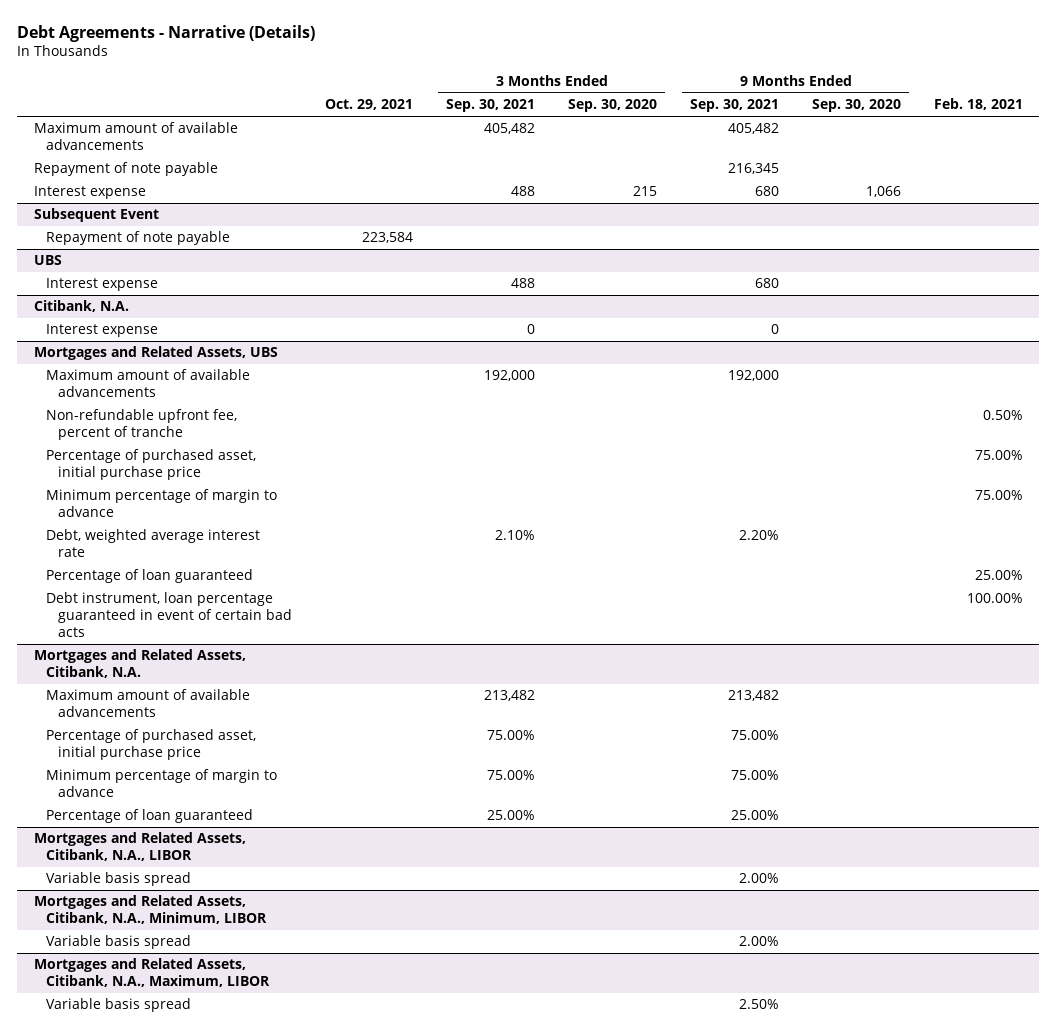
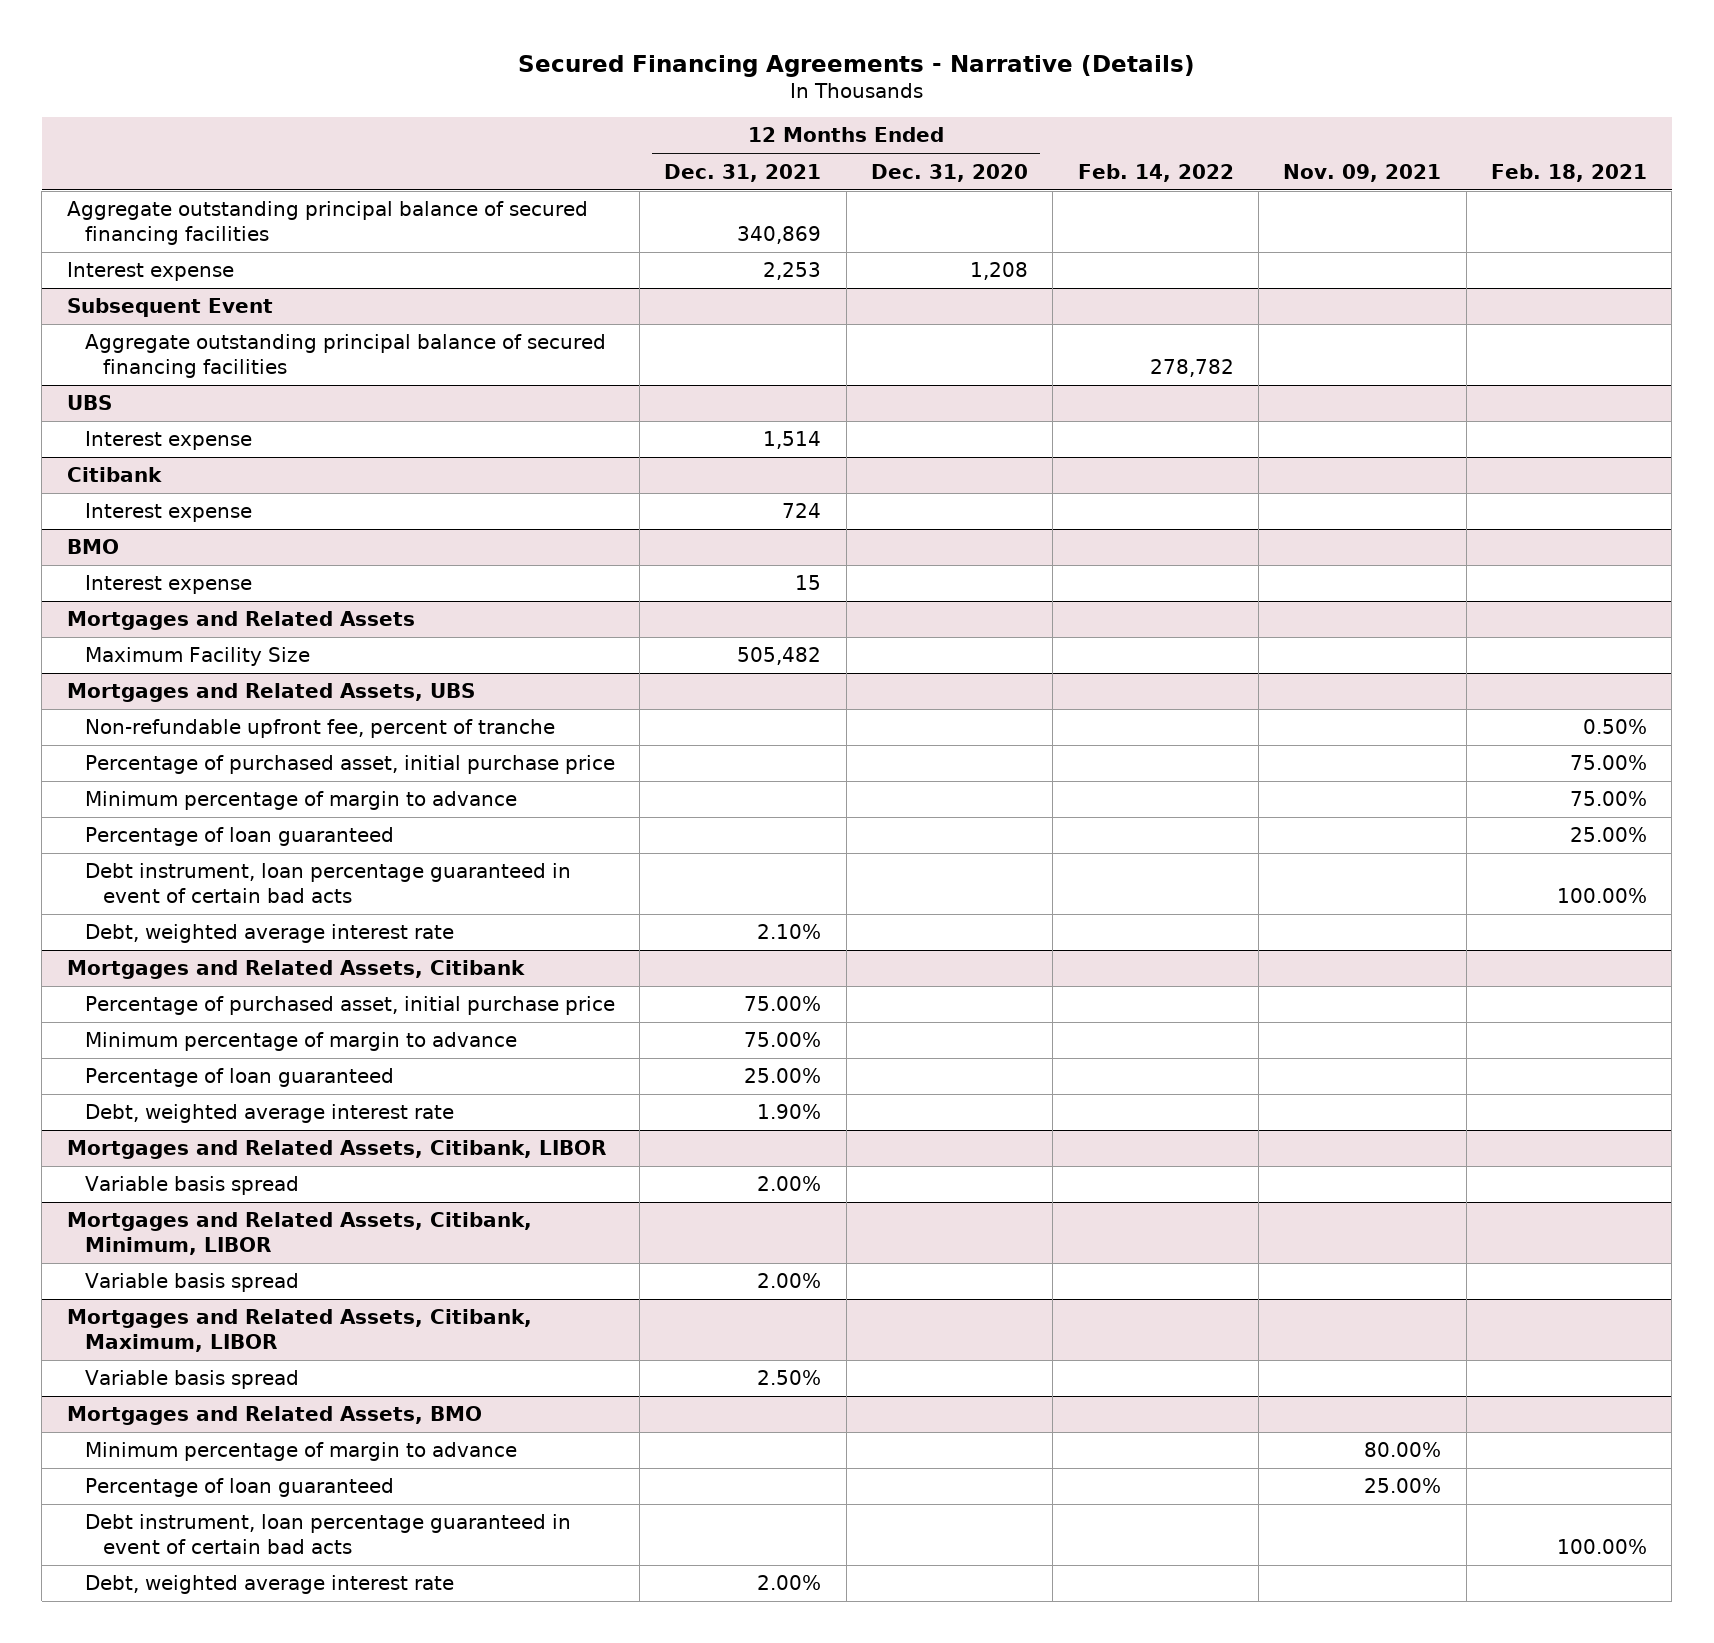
- Debt Agreements - Narrative (Details)
+ Secured Financing Agreements - Narrative (Details)
- | Oct. 29, 2021 | 3 Months Ended Sep. 30, 2021 | 3 Months Ended Sep. 30, 2020 | 9 Months Ended Sep. 30, 2021 | 9 Months Ended Sep. 30, 2020 | Feb. 18, 2021
+ | 12 Months Ended Dec. 31, 2021 | 12 Months Ended Dec. 31, 2020 | Feb. 14, 2022 | Nov. 09, 2021 | Feb. 18, 2021
- Maximum amount of available advancements | | 405,482 | | 405,482 | |
- Repayment of note payable | | | | 216,345 | |
+ Aggregate outstanding principal balance of secured financing facilities | 340,869 | | | |
@ Subsequent Event
- Repayment of note payable | 223,584 | | | | |
+ Aggregate outstanding principal balance of secured financing facilities | | | 278,782 | |
- Citibank, N.A.
- Interest expense | | 0 | | 0 | |
+ Citibank
+ Interest expense | 724 | | | |
+ BMO
+ Interest expense | 15 | | | |
+ Mortgages and Related Assets
+ Maximum Facility Size | 505,482 | | | |
@ Mortgages and Related Assets, UBS
- Maximum amount of available advancements | | 192,000 | | 192,000 | |
- Mortgages and Related Assets, Citibank, N.A.
- Maximum amount of available advancements | | 213,482 | | 213,482 | |
@ Mortgages and Related Assets, UBS
moved down: Debt, weighted average interest rate | 2.10% | | | |
+ Mortgages and Related Assets, Citibank
- Mortgages and Related Assets, Citibank, N.A., LIBOR
+ Debt, weighted average interest rate | 1.90% | | | |
+ Mortgages and Related Assets, Citibank, LIBOR
- Mortgages and Related Assets, Citibank, N.A., Minimum, LIBOR
+ Mortgages and Related Assets, Citibank, Minimum, LIBOR
- Mortgages and Related Assets, Citibank, N.A., Maximum, LIBOR
+ Mortgages and Related Assets, Citibank, Maximum, LIBOR
+ Mortgages and Related Assets, BMO
+ Minimum percentage of margin to advance | | | | 80.00% |
+ Percentage of loan guaranteed | | | | 25.00% |
+ Debt instrument, loan percentage guaranteed in event of certain bad acts | | | | | 100.00%
+ Debt, weighted average interest rate | 2.00% | | | |

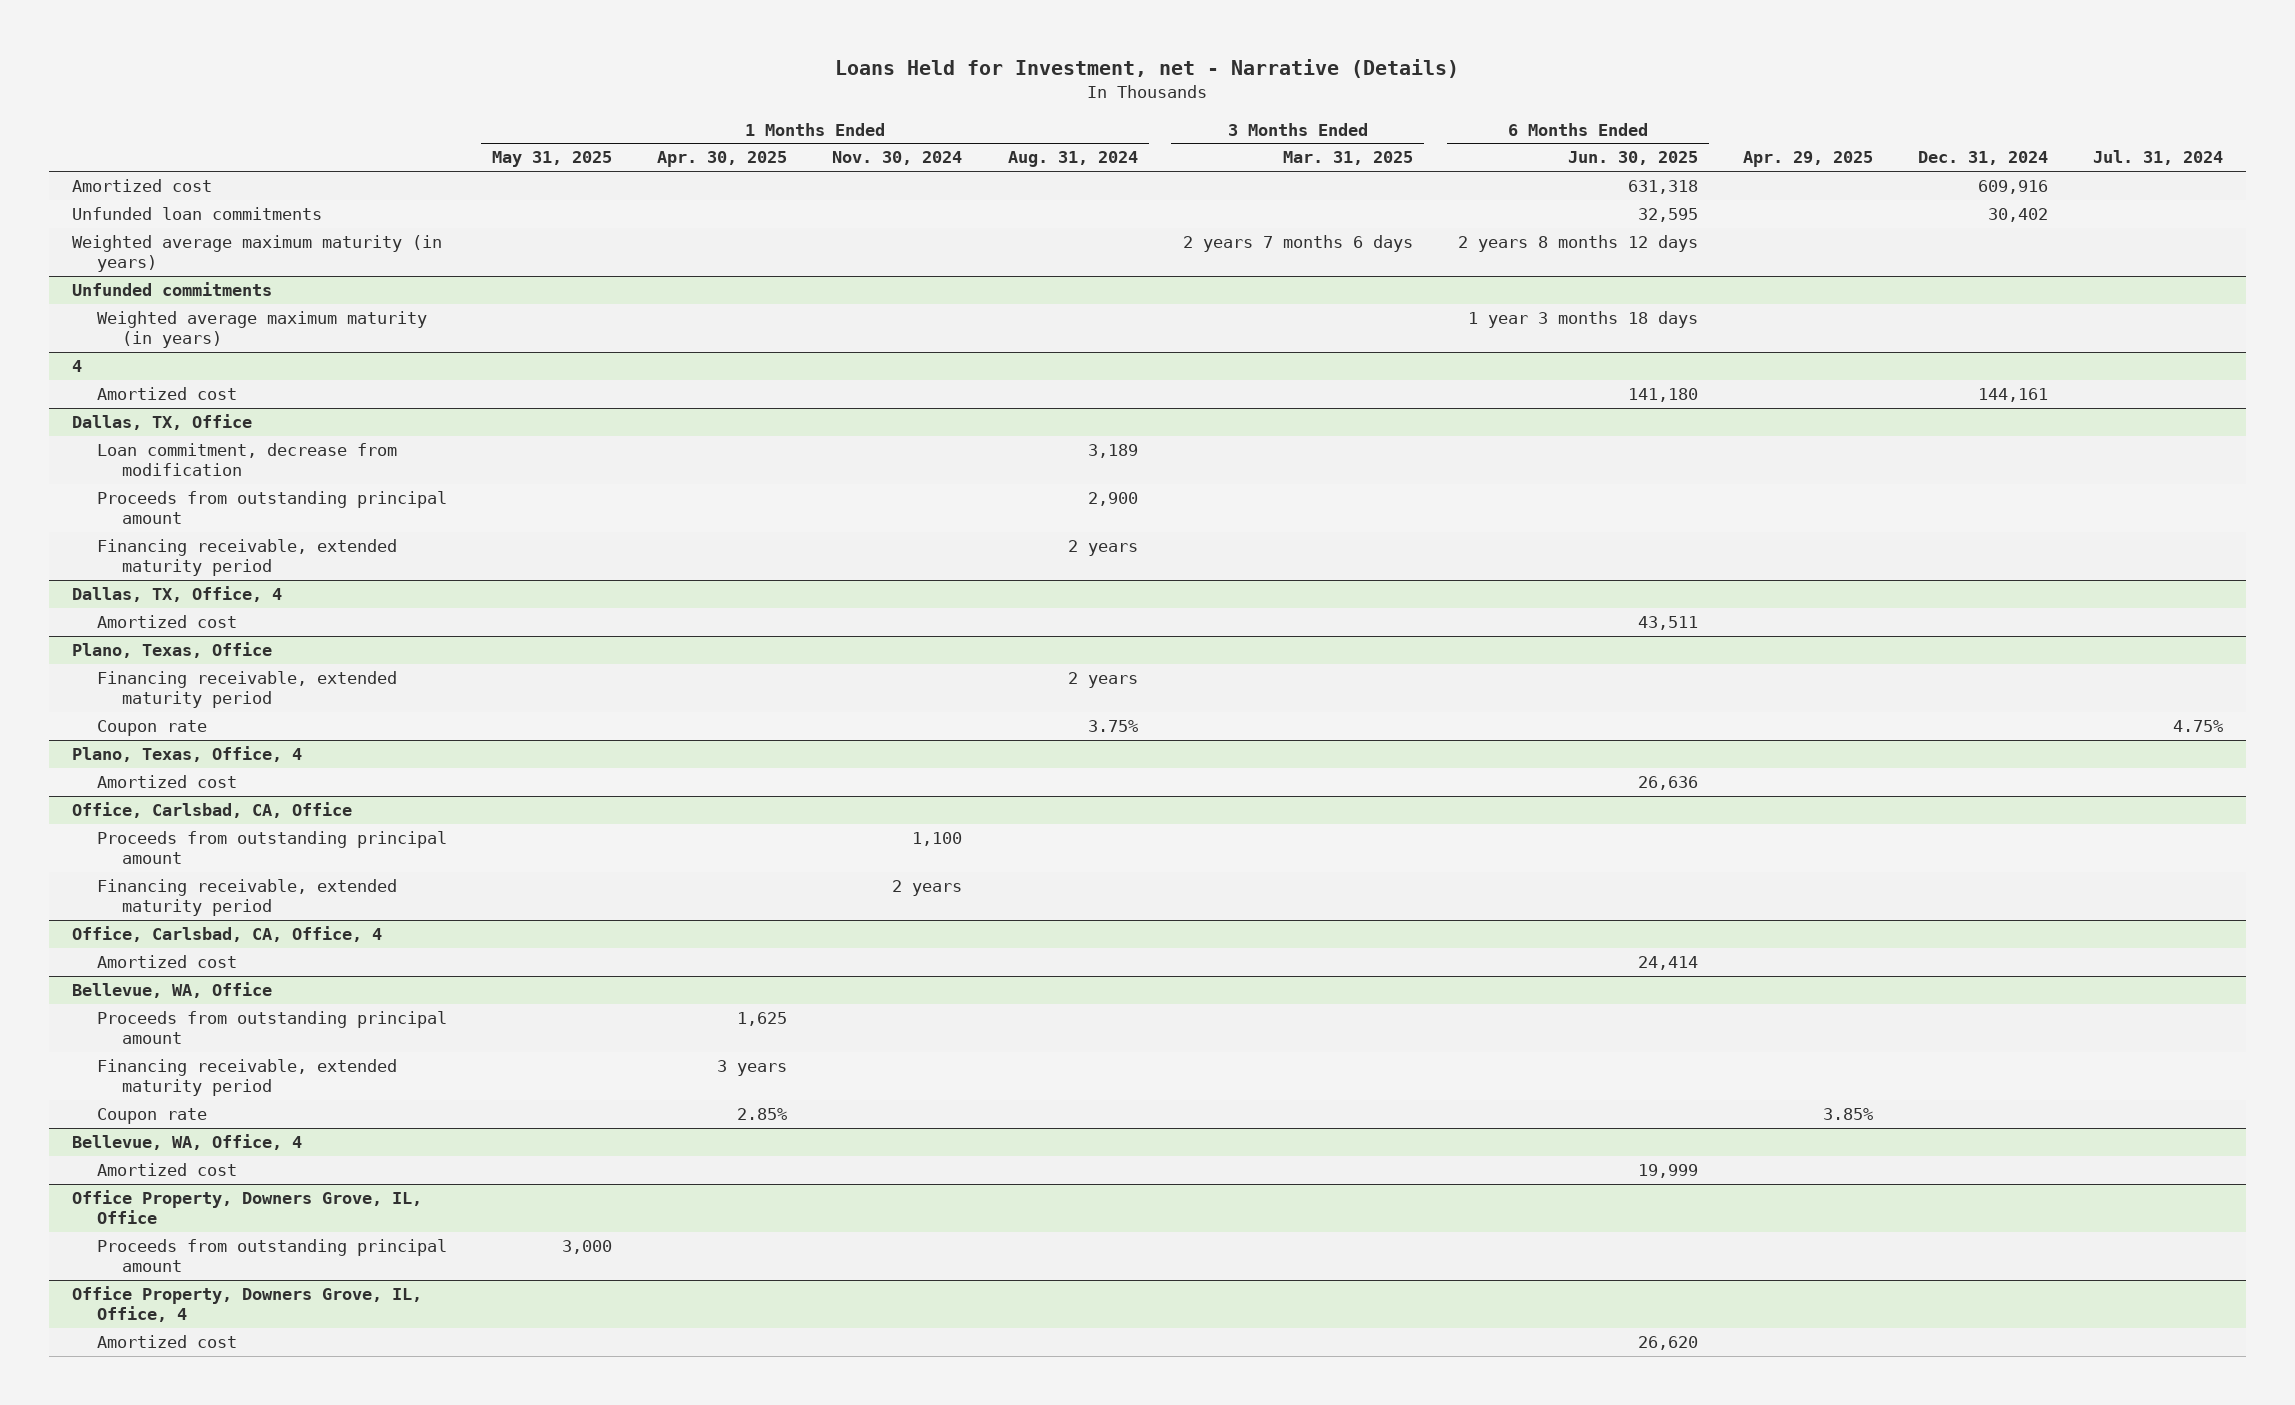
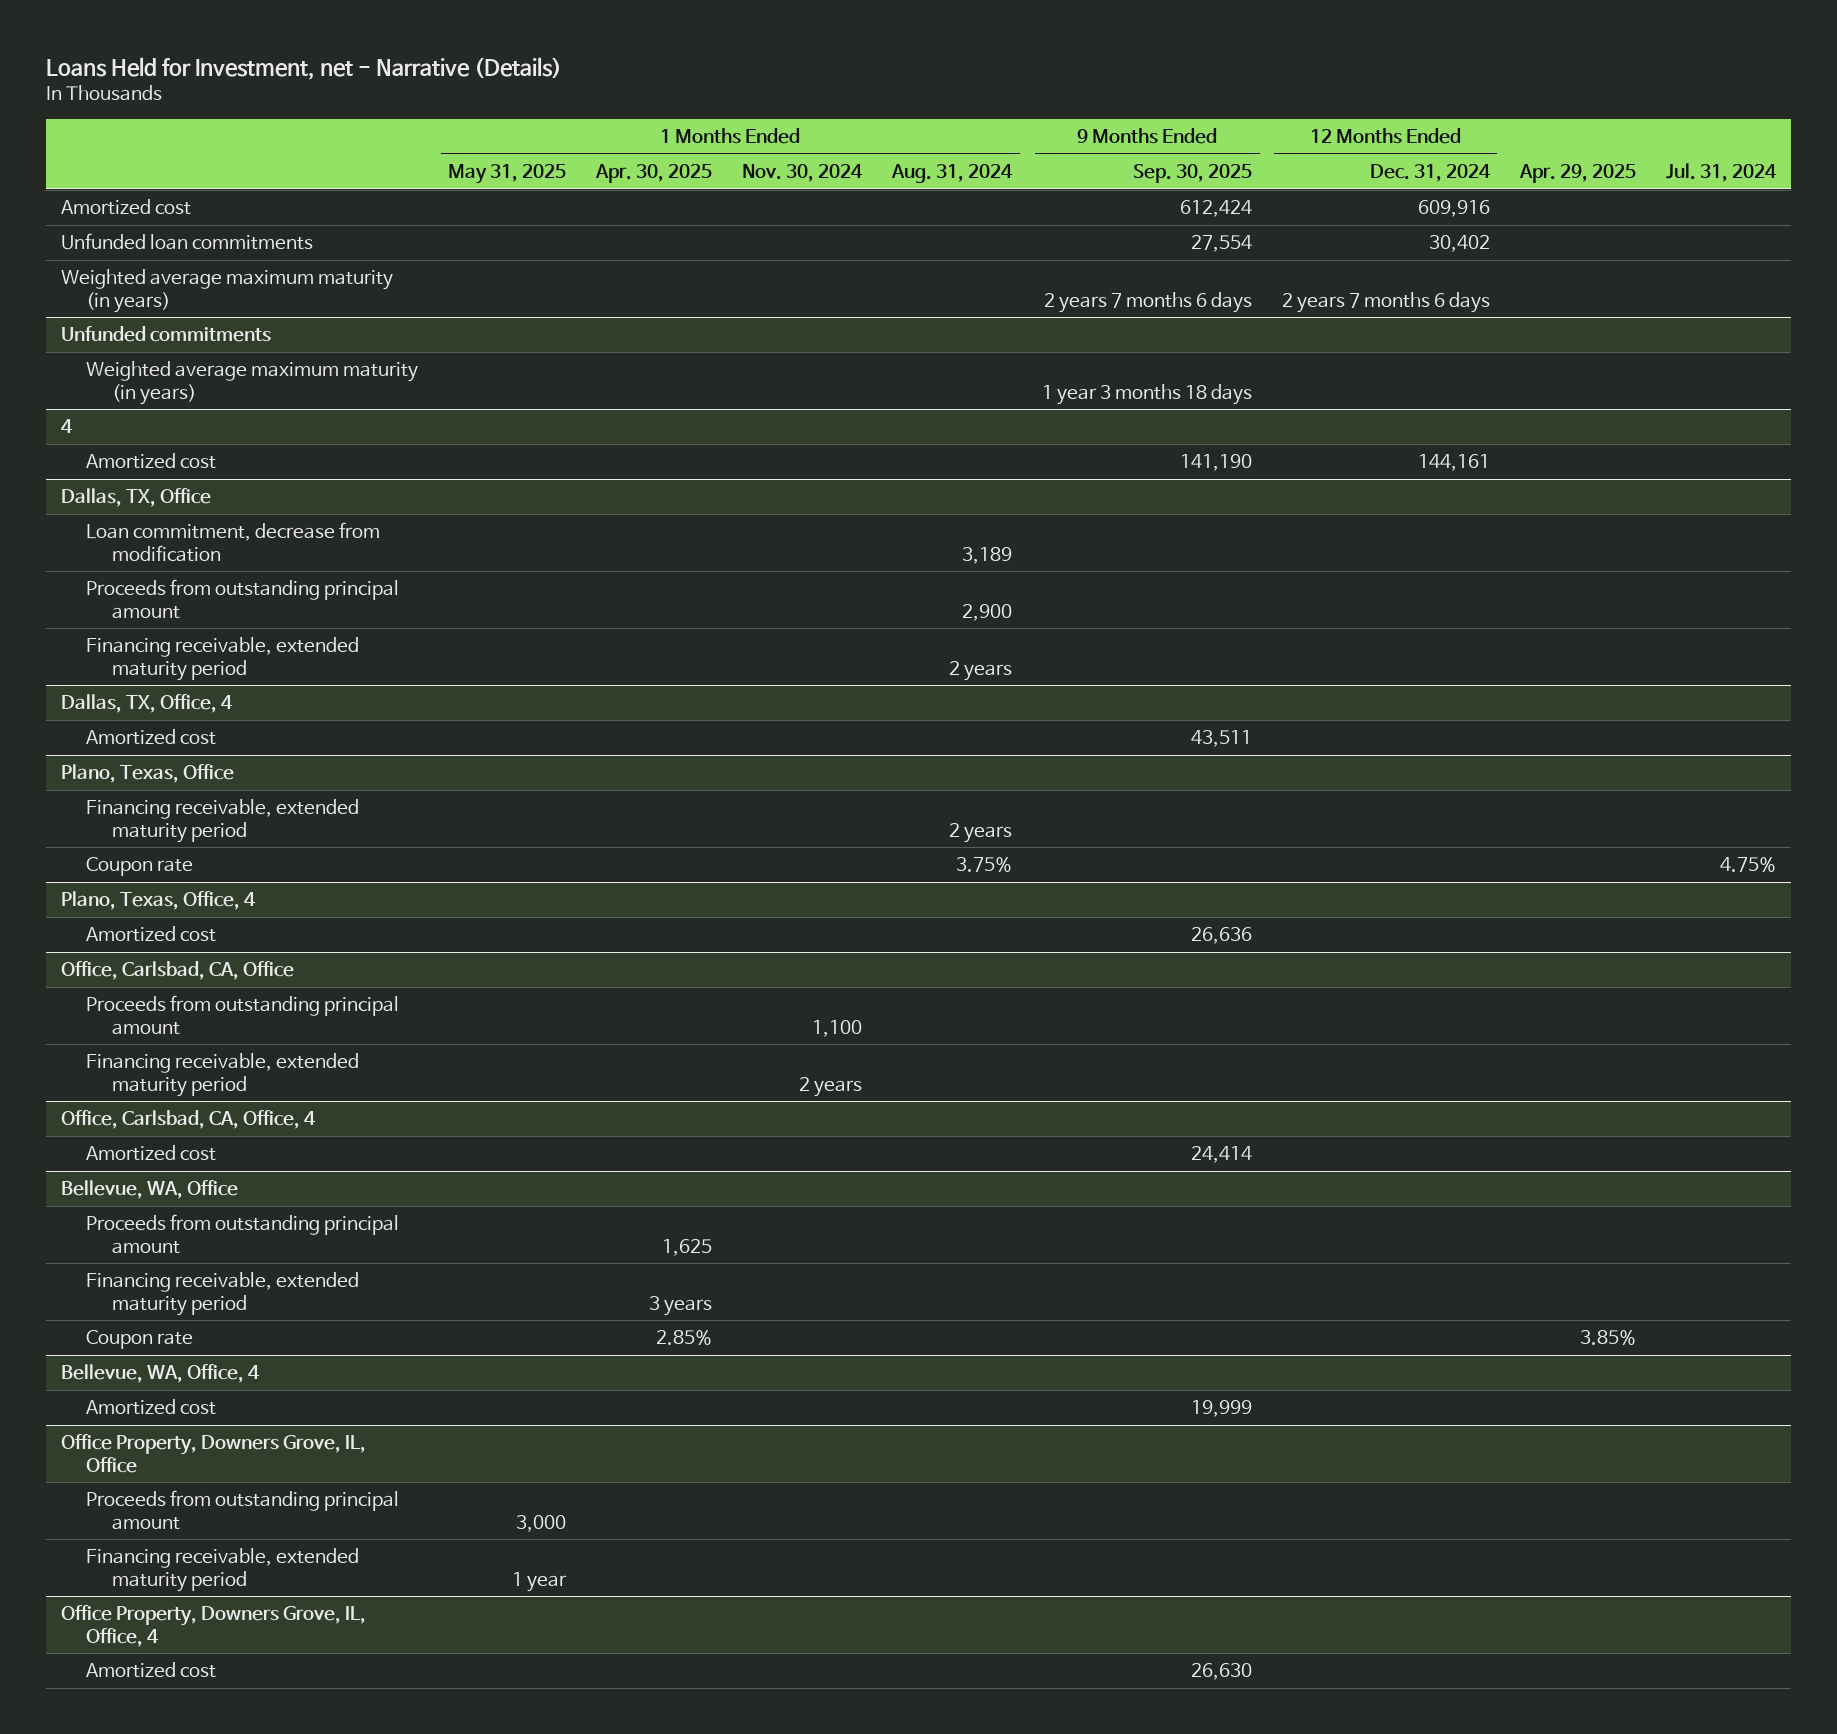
- | 1 Months Ended May 31, 2025 | 1 Months Ended Apr. 30, 2025 | 1 Months Ended Nov. 30, 2024 | 1 Months Ended Aug. 31, 2024 | 3 Months Ended Mar. 31, 2025 | 6 Months Ended Jun. 30, 2025 | Apr. 29, 2025 | Dec. 31, 2024 | Jul. 31, 2024
+ | 1 Months Ended May 31, 2025 | 1 Months Ended Apr. 30, 2025 | 1 Months Ended Nov. 30, 2024 | 1 Months Ended Aug. 31, 2024 | 9 Months Ended Sep. 30, 2025 | 12 Months Ended Dec. 31, 2024 | Apr. 29, 2025 | Jul. 31, 2024
@ Office Property, Downers Grove, IL, Office
+ Financing receivable, extended maturity period | 1 year | | | | | | |

